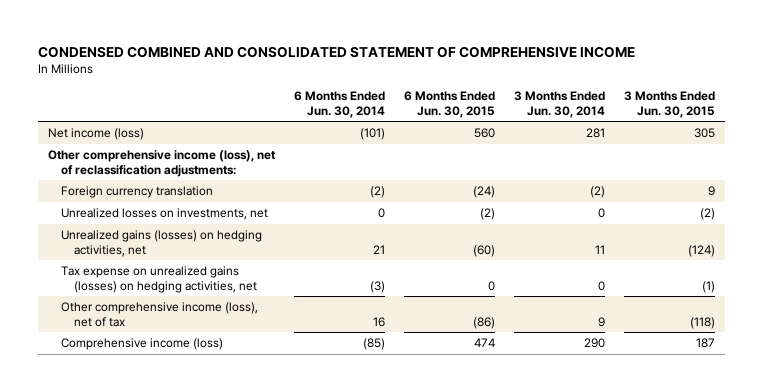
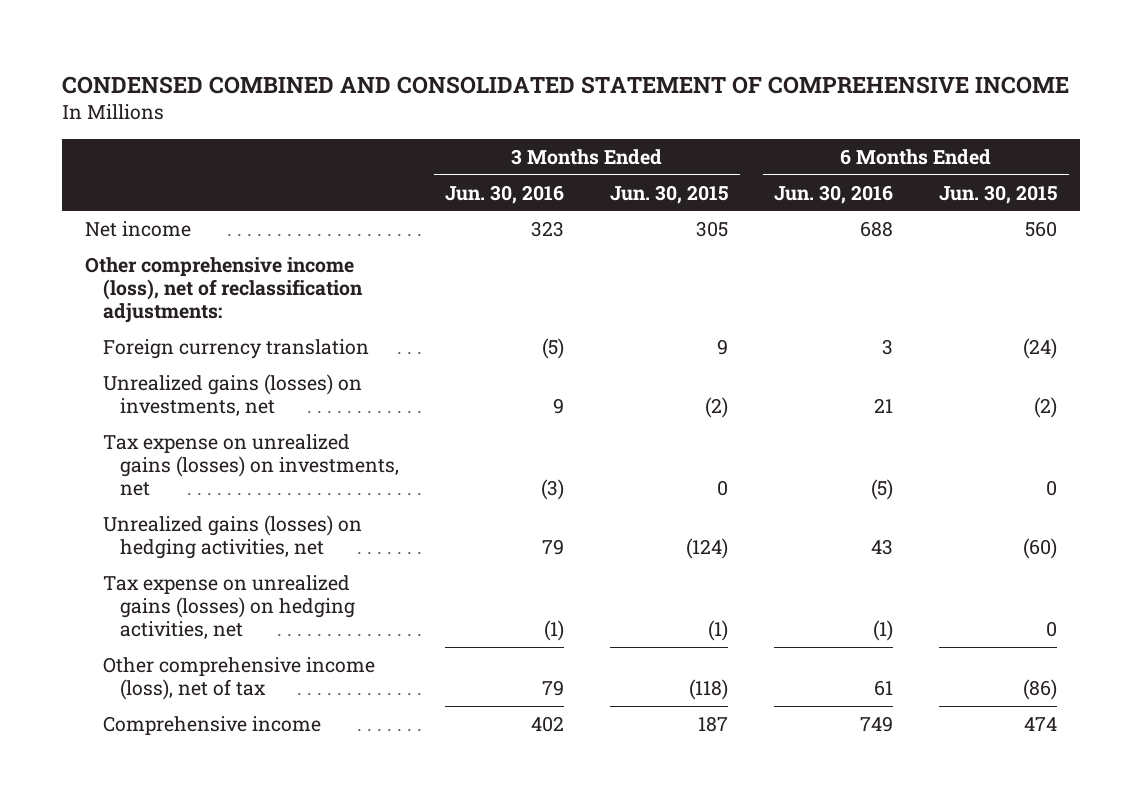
- | 6 Months Ended Jun. 30, 2014 | 6 Months Ended Jun. 30, 2015 | 3 Months Ended Jun. 30, 2014 | 3 Months Ended Jun. 30, 2015
+ | 3 Months Ended Jun. 30, 2016 | 3 Months Ended Jun. 30, 2015 | 6 Months Ended Jun. 30, 2016 | 6 Months Ended Jun. 30, 2015
- Net income (loss) | (101) | 560 | 281 | 305
+ Net income | 323 | 305 | 688 | 560
- Unrealized losses on investments, net | 0 | (2) | 0 | (2)
+ Unrealized gains (losses) on investments, net | 9 | (2) | 21 | (2)
+ Tax expense on unrealized gains (losses) on investments, net | (3) | 0 | (5) | 0
- Comprehensive income (loss) | (85) | 474 | 290 | 187
+ Comprehensive income | 402 | 187 | 749 | 474

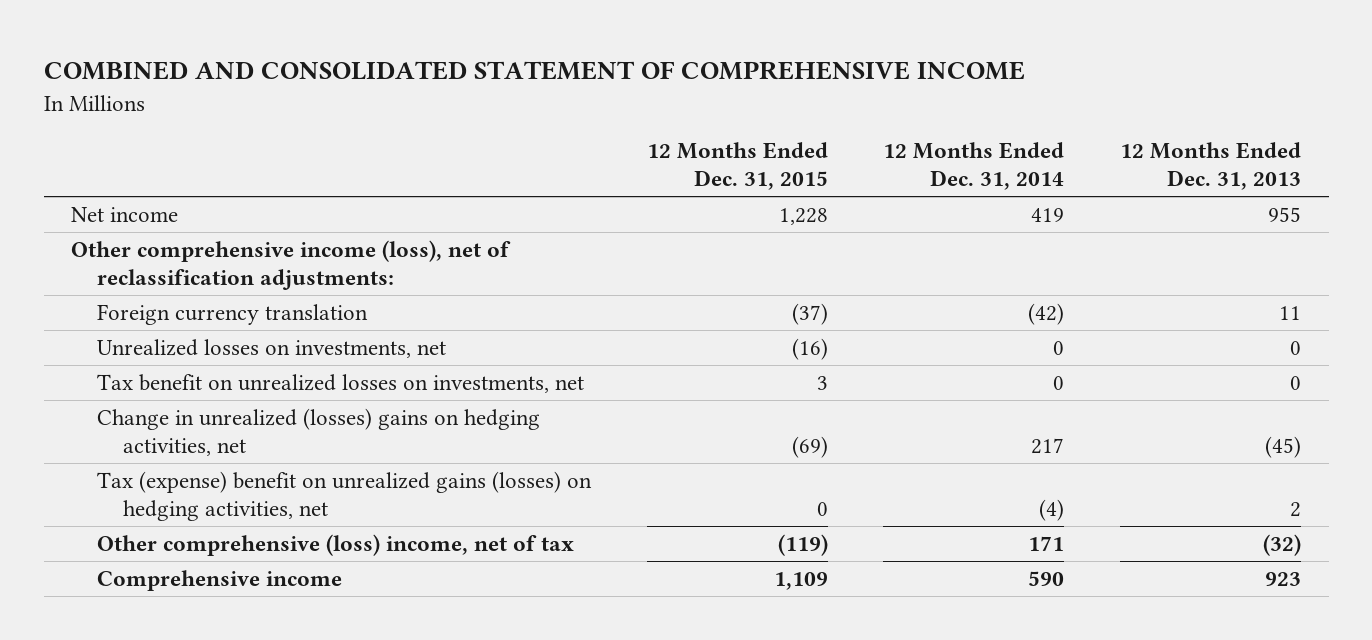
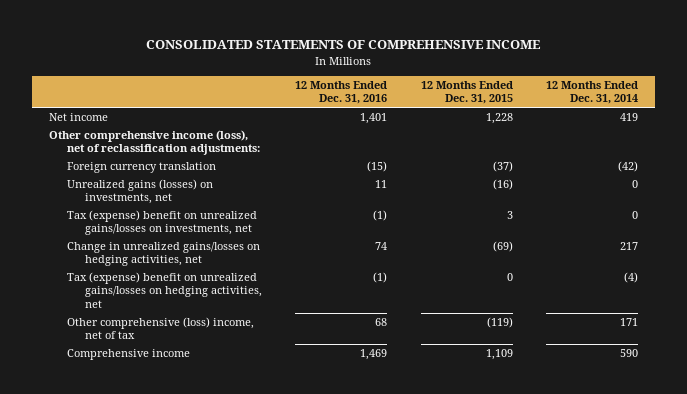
- COMBINED AND CONSOLIDATED STATEMENT OF COMPREHENSIVE INCOME
+ CONSOLIDATED STATEMENTS OF COMPREHENSIVE INCOME
- | 12 Months Ended Dec. 31, 2015 | 12 Months Ended Dec. 31, 2014 | 12 Months Ended Dec. 31, 2013
+ | 12 Months Ended Dec. 31, 2016 | 12 Months Ended Dec. 31, 2015 | 12 Months Ended Dec. 31, 2014
- Unrealized losses on investments, net | (16) | 0 | 0
- Tax benefit on unrealized losses on investments, net | 3 | 0 | 0
- Change in unrealized (losses) gains on hedging activities, net | (69) | 217 | (45)
- Tax (expense) benefit on unrealized gains (losses) on hedging activities, net | 0 | (4) | 2
+ Unrealized gains (losses) on investments, net | 11 | (16) | 0
+ Tax (expense) benefit on unrealized gains/losses on investments, net | (1) | 3 | 0
+ Change in unrealized gains/losses on hedging activities, net | 74 | (69) | 217
+ Tax (expense) benefit on unrealized gains/losses on hedging activities, net | (1) | 0 | (4)

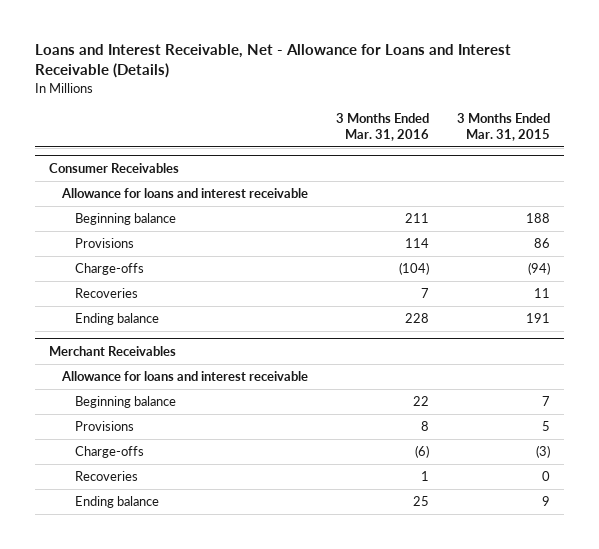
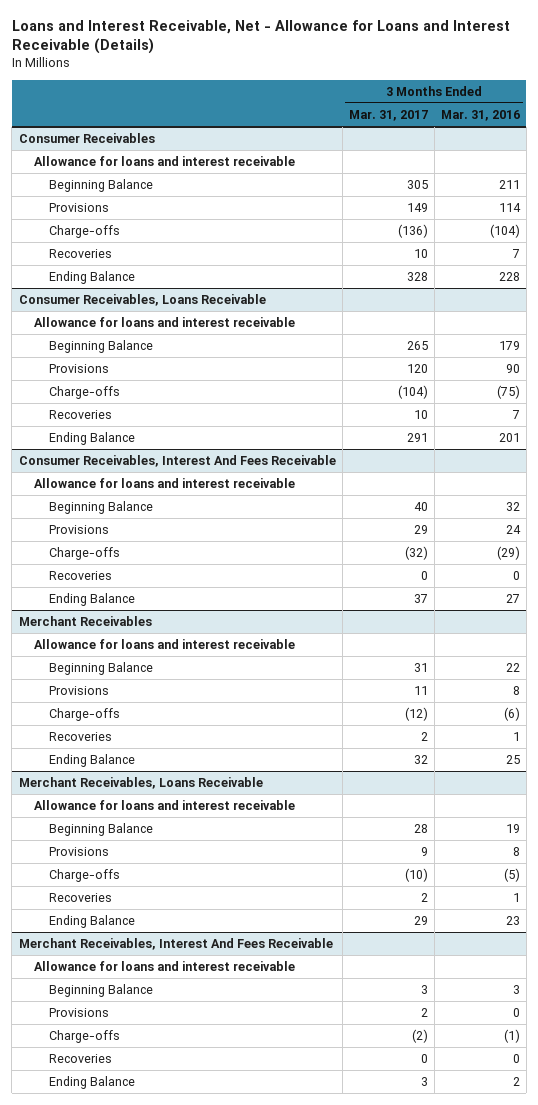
- | 3 Months Ended Mar. 31, 2016 | 3 Months Ended Mar. 31, 2015
+ | 3 Months Ended Mar. 31, 2017 | 3 Months Ended Mar. 31, 2016
@ Consumer Receivables
- Beginning balance | 211 | 188
+ Beginning Balance | 305 | 211
- Ending balance | 228 | 191
+ Ending Balance | 328 | 228
+ Consumer Receivables, Loans Receivable
+ Allowance for loans and interest receivable
+ Beginning Balance | 265 | 179
+ Provisions | 120 | 90
+ Charge-offs | (104) | (75)
+ Recoveries | 10 | 7
+ Ending Balance | 291 | 201
+ Consumer Receivables, Interest And Fees Receivable
+ Allowance for loans and interest receivable
+ Beginning Balance | 40 | 32
+ Provisions | 29 | 24
+ Charge-offs | (32) | (29)
+ Recoveries | 0 | 0
+ Ending Balance | 37 | 27
@ Merchant Receivables
- Beginning balance | 22 | 7
+ Beginning Balance | 31 | 22
- Ending balance | 25 | 9
+ Ending Balance | 32 | 25
+ Merchant Receivables, Loans Receivable
+ Allowance for loans and interest receivable
+ Beginning Balance | 28 | 19
+ Provisions | 9 | 8
+ Charge-offs | (10) | (5)
+ Recoveries | 2 | 1
+ Ending Balance | 29 | 23
+ Merchant Receivables, Interest And Fees Receivable
+ Allowance for loans and interest receivable
+ Beginning Balance | 3 | 3
+ Provisions | 2 | 0
+ Charge-offs | (2) | (1)
+ Recoveries | 0 | 0
+ Ending Balance | 3 | 2

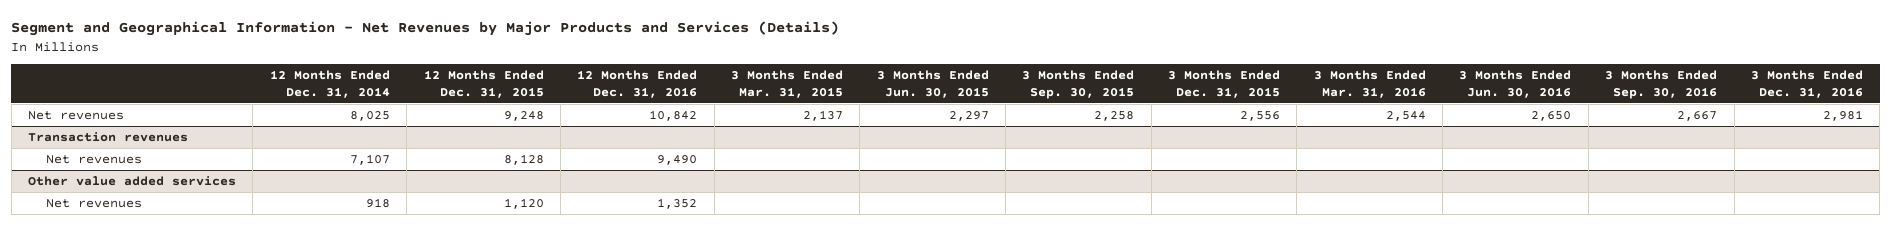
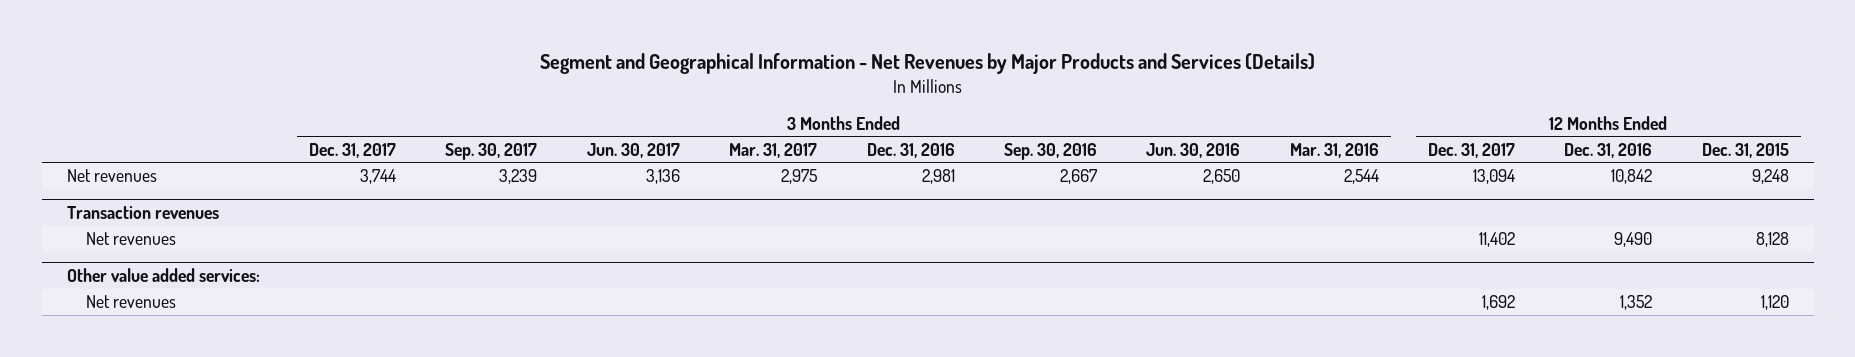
- | 12 Months Ended Dec. 31, 2014 | 12 Months Ended Dec. 31, 2015 | 12 Months Ended Dec. 31, 2016 | 3 Months Ended Mar. 31, 2015 | 3 Months Ended Jun. 30, 2015 | 3 Months Ended Sep. 30, 2015 | 3 Months Ended Dec. 31, 2015 | 3 Months Ended Mar. 31, 2016 | 3 Months Ended Jun. 30, 2016 | 3 Months Ended Sep. 30, 2016 | 3 Months Ended Dec. 31, 2016
+ | 3 Months Ended Dec. 31, 2017 | 3 Months Ended Sep. 30, 2017 | 3 Months Ended Jun. 30, 2017 | 3 Months Ended Mar. 31, 2017 | 3 Months Ended Dec. 31, 2016 | 3 Months Ended Sep. 30, 2016 | 3 Months Ended Jun. 30, 2016 | 3 Months Ended Mar. 31, 2016 | 12 Months Ended Dec. 31, 2017 | 12 Months Ended Dec. 31, 2016 | 12 Months Ended Dec. 31, 2015
- Other value added services
+ Other value added services:

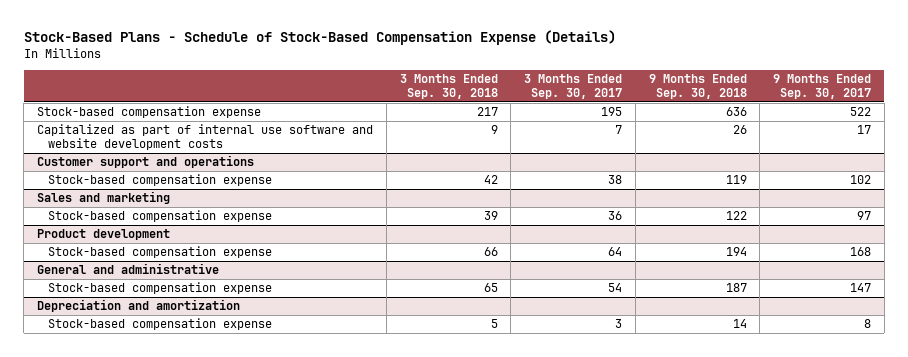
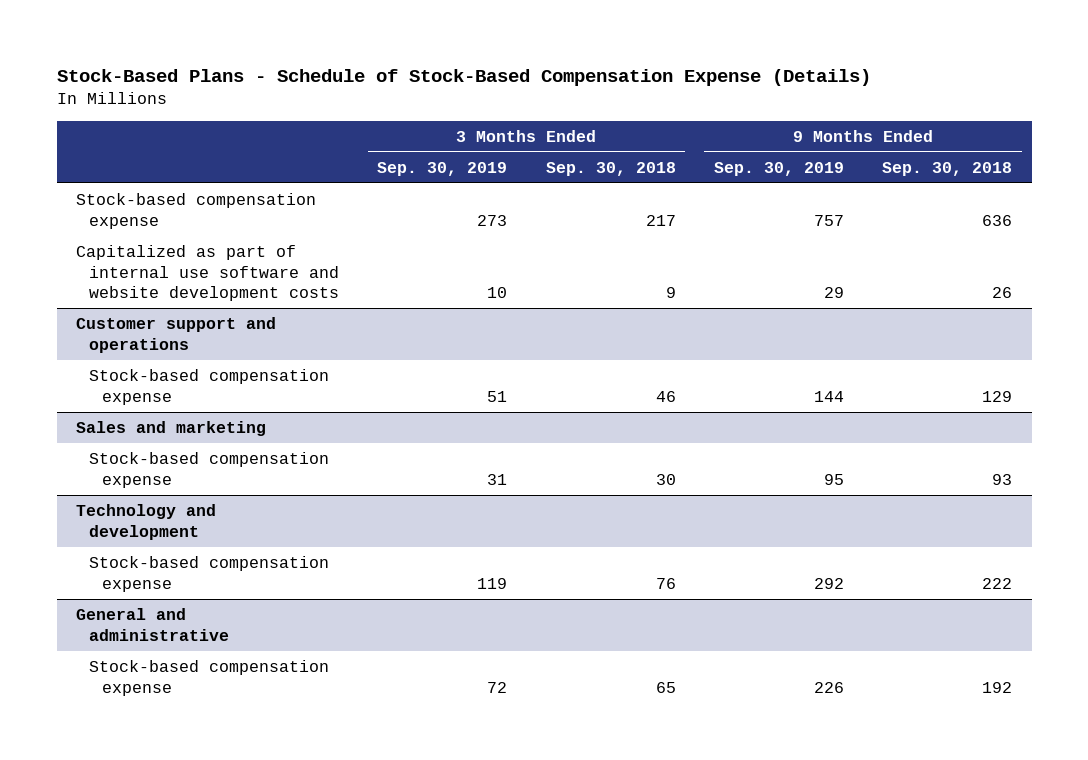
- | 3 Months Ended Sep. 30, 2018 | 3 Months Ended Sep. 30, 2017 | 9 Months Ended Sep. 30, 2018 | 9 Months Ended Sep. 30, 2017
+ | 3 Months Ended Sep. 30, 2019 | 3 Months Ended Sep. 30, 2018 | 9 Months Ended Sep. 30, 2019 | 9 Months Ended Sep. 30, 2018
@ Customer support and operations
- Stock-based compensation expense | 42 | 38 | 119 | 102
+ Stock-based compensation expense | 51 | 46 | 144 | 129
@ Sales and marketing
- Stock-based compensation expense | 39 | 36 | 122 | 97
- Product development
- Stock-based compensation expense | 66 | 64 | 194 | 168
@ Sales and marketing
+ Stock-based compensation expense | 31 | 30 | 95 | 93
+ Technology and development
+ Stock-based compensation expense | 119 | 76 | 292 | 222
@ General and administrative
- Stock-based compensation expense | 65 | 54 | 187 | 147
- Depreciation and amortization
- Stock-based compensation expense | 5 | 3 | 14 | 8
@ General and administrative
+ Stock-based compensation expense | 72 | 65 | 226 | 192

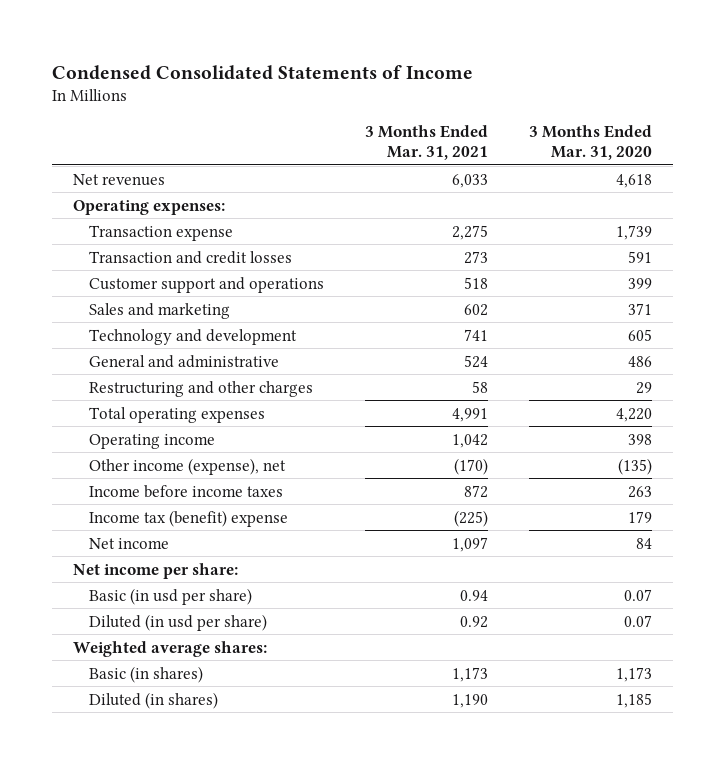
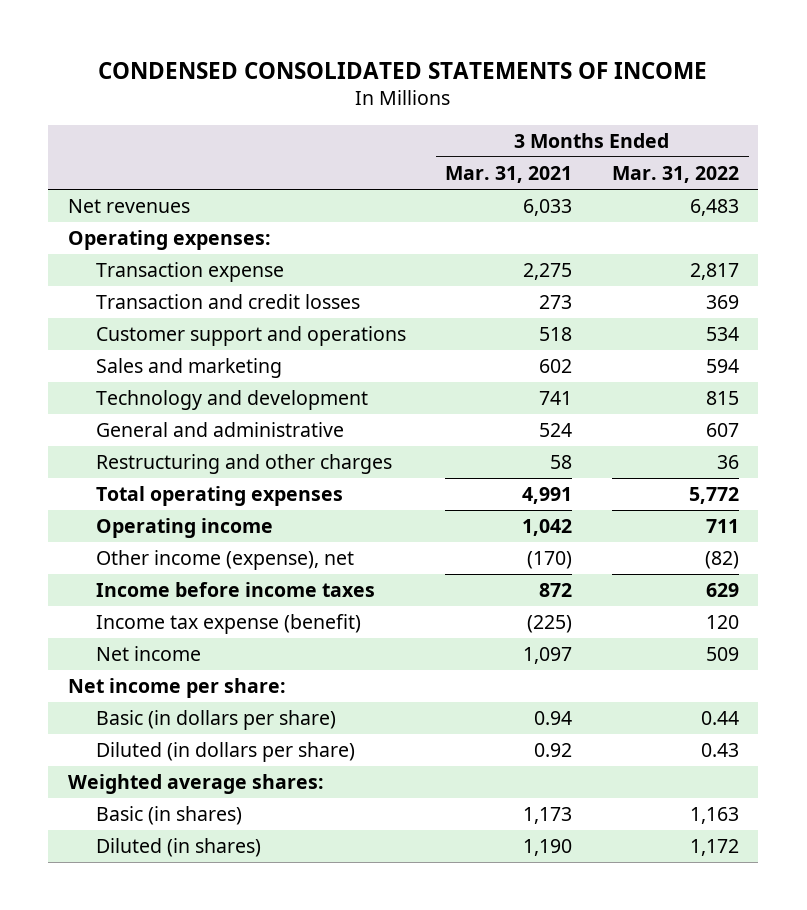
- Condensed Consolidated Statements of Income
+ CONDENSED CONSOLIDATED STATEMENTS OF INCOME
- | 3 Months Ended Mar. 31, 2021 | 3 Months Ended Mar. 31, 2020
+ | 3 Months Ended Mar. 31, 2021 | 3 Months Ended Mar. 31, 2022
- Income tax (benefit) expense | (225) | 179
+ Income tax expense (benefit) | (225) | 120
- Basic (in usd per share) | 0.94 | 0.07
- Diluted (in usd per share) | 0.92 | 0.07
+ Basic (in dollars per share) | 0.94 | 0.44
+ Diluted (in dollars per share) | 0.92 | 0.43

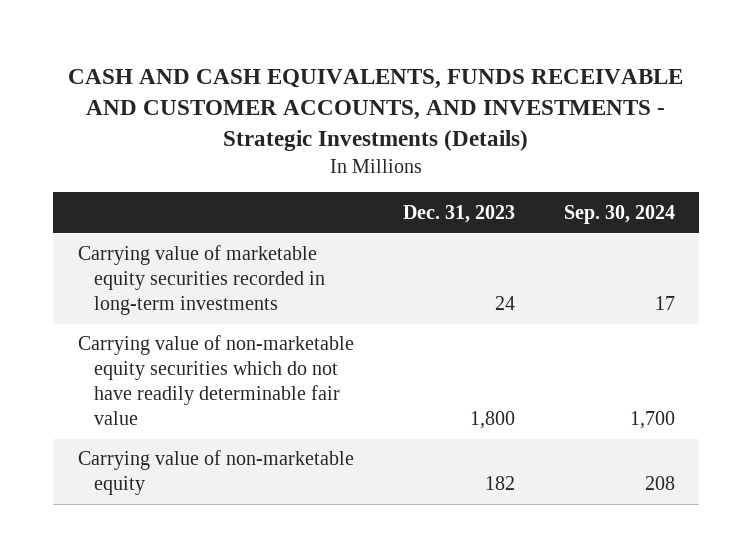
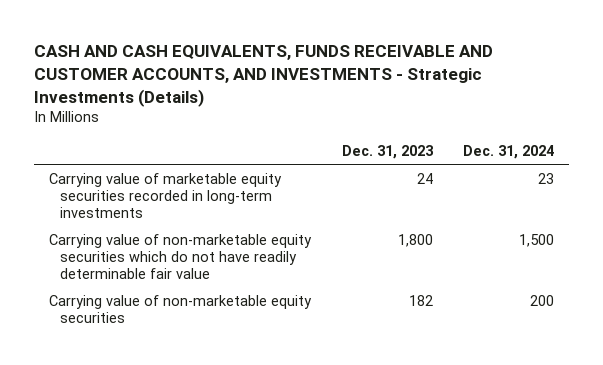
- | Dec. 31, 2023 | Sep. 30, 2024
+ | Dec. 31, 2023 | Dec. 31, 2024
- Carrying value of non-marketable equity | 182 | 208
+ Carrying value of non-marketable equity securities | 182 | 200

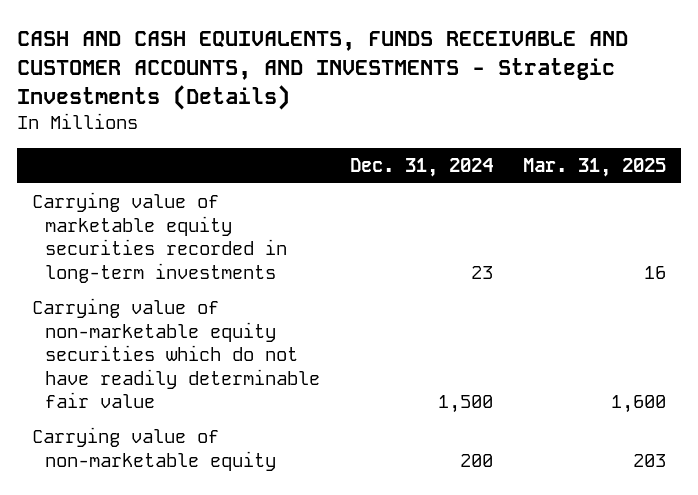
- | Dec. 31, 2023 | Dec. 31, 2024
+ | Dec. 31, 2024 | Mar. 31, 2025
- Carrying value of non-marketable equity securities | 182 | 200
+ Carrying value of non-marketable equity | 200 | 203

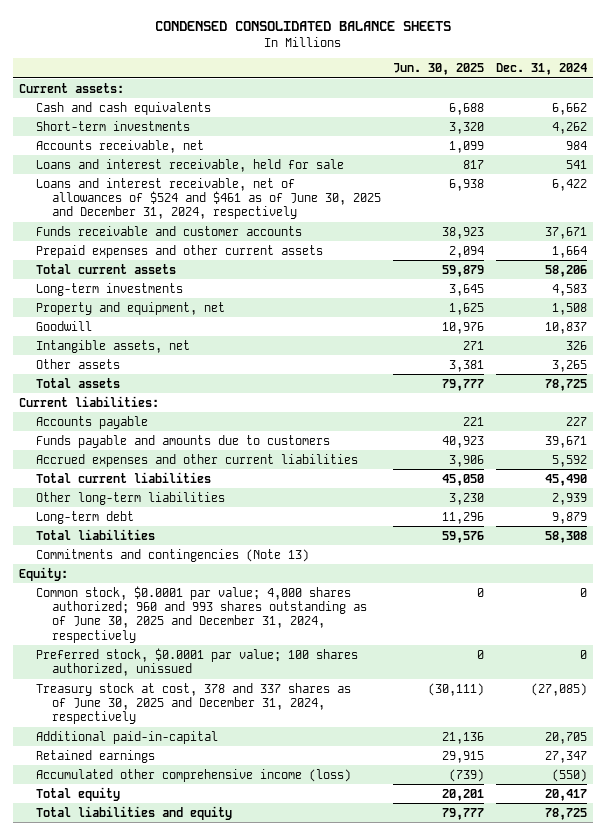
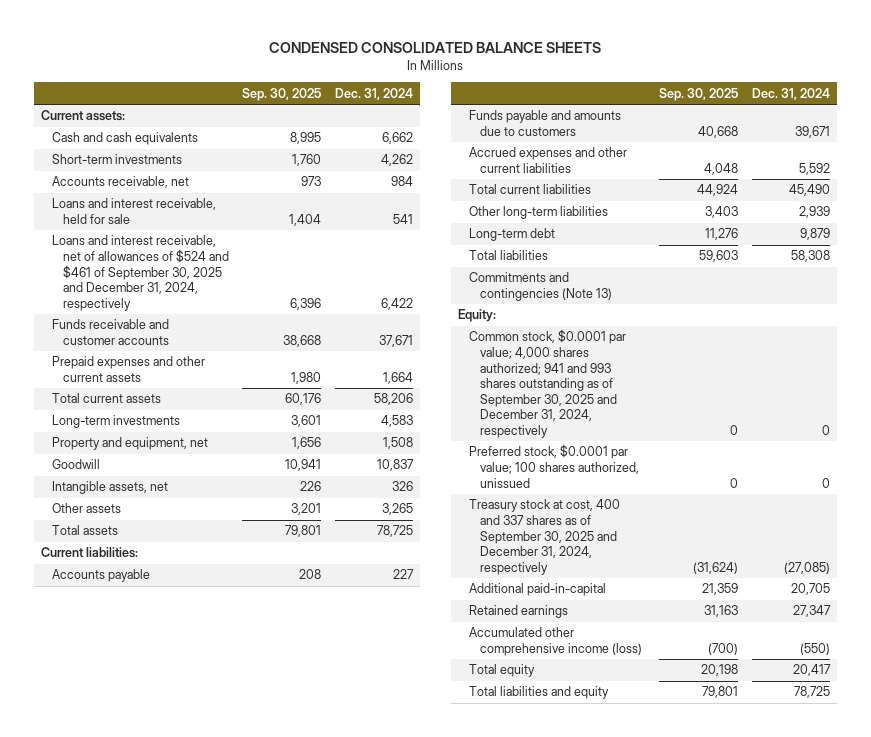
- | Jun. 30, 2025 | Dec. 31, 2024
+ | Sep. 30, 2025 | Dec. 31, 2024
- Loans and interest receivable, net of allowances of $524 and $461 as of June 30, 2025 and December 31, 2024, respectively | 6,938 | 6,422
+ Loans and interest receivable, net of allowances of $524 and $461 of September 30, 2025 and December 31, 2024, respectively | 6,396 | 6,422
- Common stock, $0.0001 par value; 4,000 shares authorized; 960 and 993 shares outstanding as of June 30, 2025 and December 31, 2024, respectively | 0 | 0
+ Common stock, $0.0001 par value; 4,000 shares authorized; 941 and 993 shares outstanding as of September 30, 2025 and December 31, 2024, respectively | 0 | 0
- Treasury stock at cost, 378 and 337 shares as of June 30, 2025 and December 31, 2024, respectively | (30,111) | (27,085)
+ Treasury stock at cost, 400 and 337 shares as of September 30, 2025 and December 31, 2024, respectively | (31,624) | (27,085)

